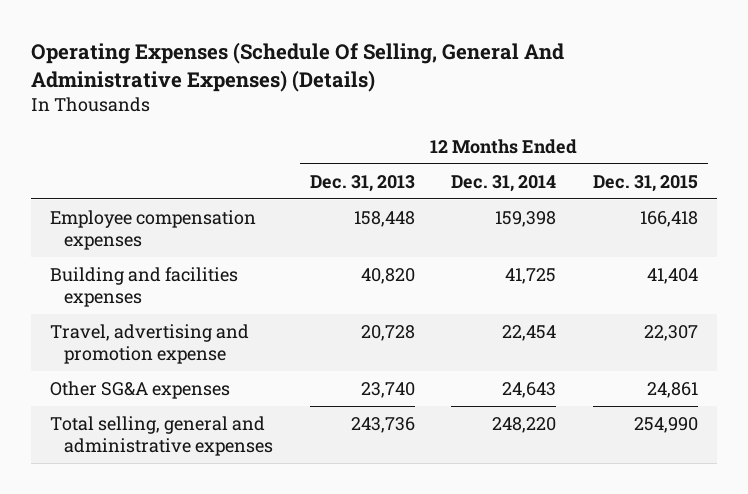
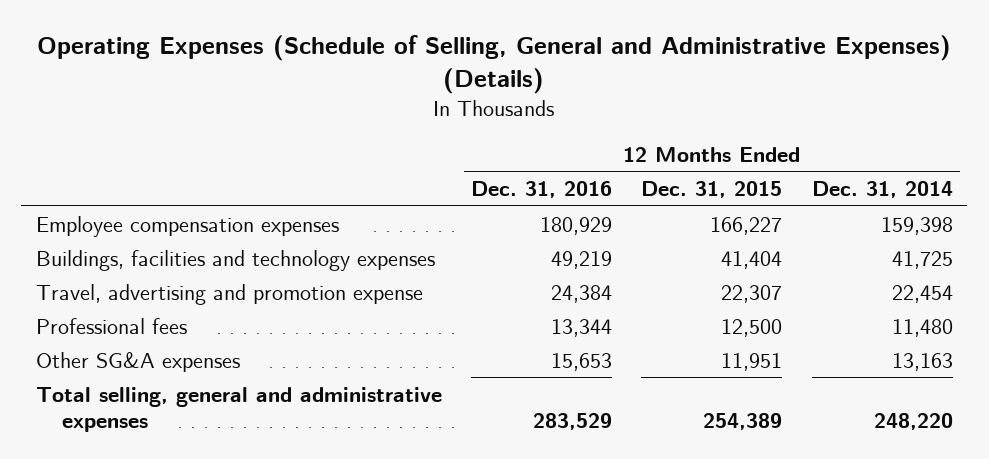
- Operating Expenses (Schedule Of Selling, General And Administrative Expenses) (Details)
+ Operating Expenses (Schedule of Selling, General and Administrative Expenses) (Details)
- | 12 Months Ended Dec. 31, 2013 | 12 Months Ended Dec. 31, 2014 | 12 Months Ended Dec. 31, 2015
+ | 12 Months Ended Dec. 31, 2016 | 12 Months Ended Dec. 31, 2015 | 12 Months Ended Dec. 31, 2014
- Employee compensation expenses | 158,448 | 159,398 | 166,418
- Building and facilities expenses | 40,820 | 41,725 | 41,404
+ Employee compensation expenses | 180,929 | 166,227 | 159,398
+ Buildings, facilities and technology expenses | 49,219 | 41,404 | 41,725
- Other SG&A expenses | 23,740 | 24,643 | 24,861
- Total selling, general and administrative expenses | 243,736 | 248,220 | 254,990
+ Professional fees | 13,344 | 12,500 | 11,480
+ Other SG&A expenses | 15,653 | 11,951 | 13,163
+ Total selling, general and administrative expenses | 283,529 | 254,389 | 248,220

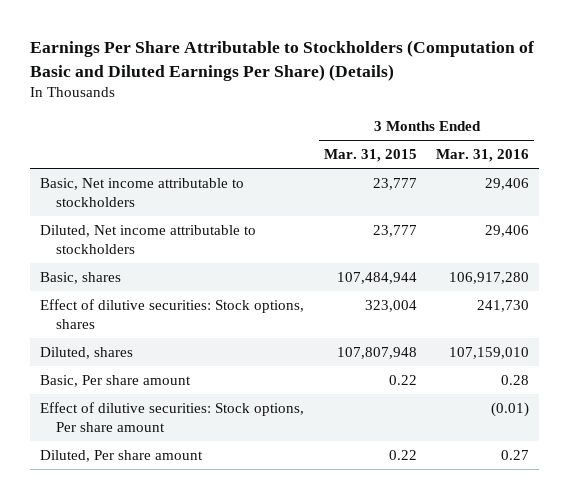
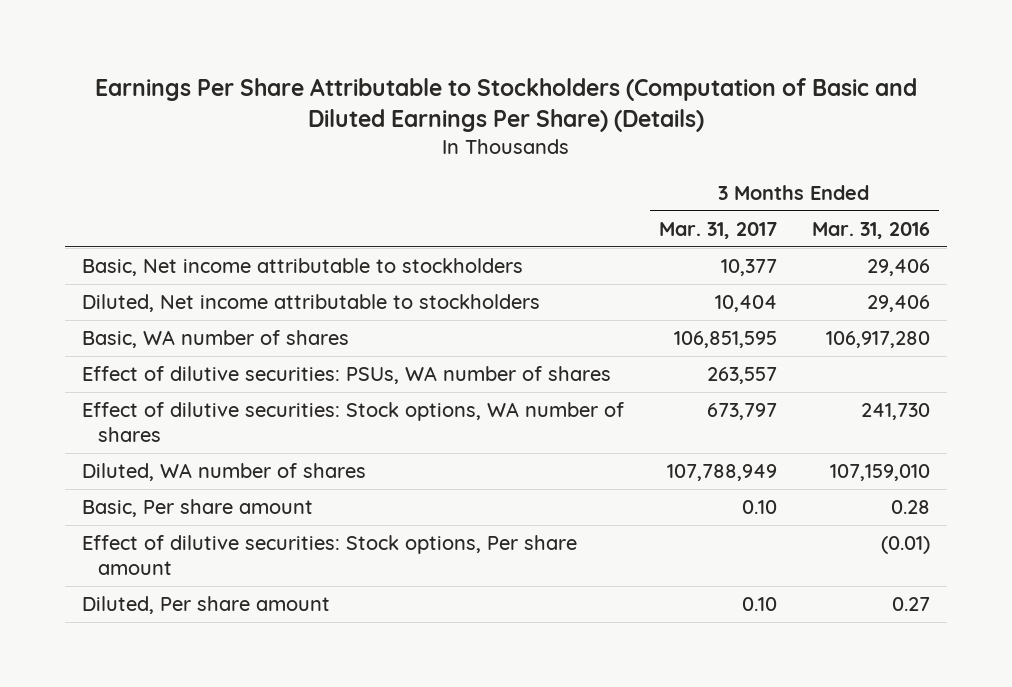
- | 3 Months Ended Mar. 31, 2015 | 3 Months Ended Mar. 31, 2016
+ | 3 Months Ended Mar. 31, 2017 | 3 Months Ended Mar. 31, 2016
- Basic, shares | 107,484,944 | 106,917,280
- Effect of dilutive securities: Stock options, shares | 323,004 | 241,730
- Diluted, shares | 107,807,948 | 107,159,010
+ Basic, WA number of shares | 106,851,595 | 106,917,280
+ Effect of dilutive securities: PSUs, WA number of shares | 263,557 |
+ Effect of dilutive securities: Stock options, WA number of shares | 673,797 | 241,730
+ Diluted, WA number of shares | 107,788,949 | 107,159,010

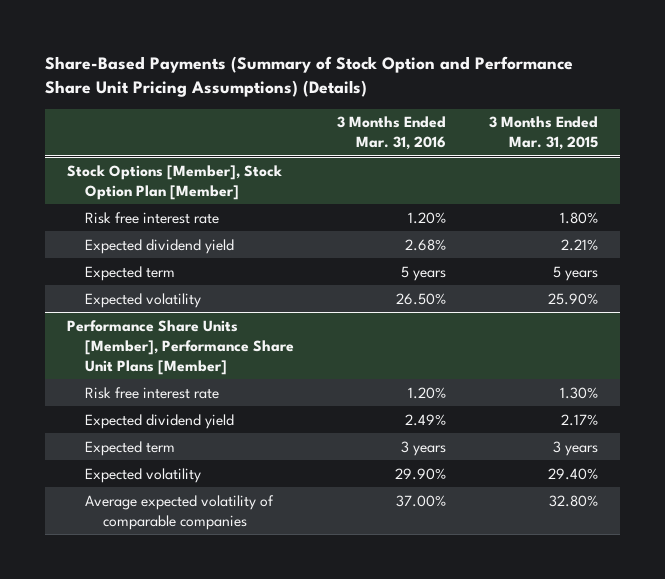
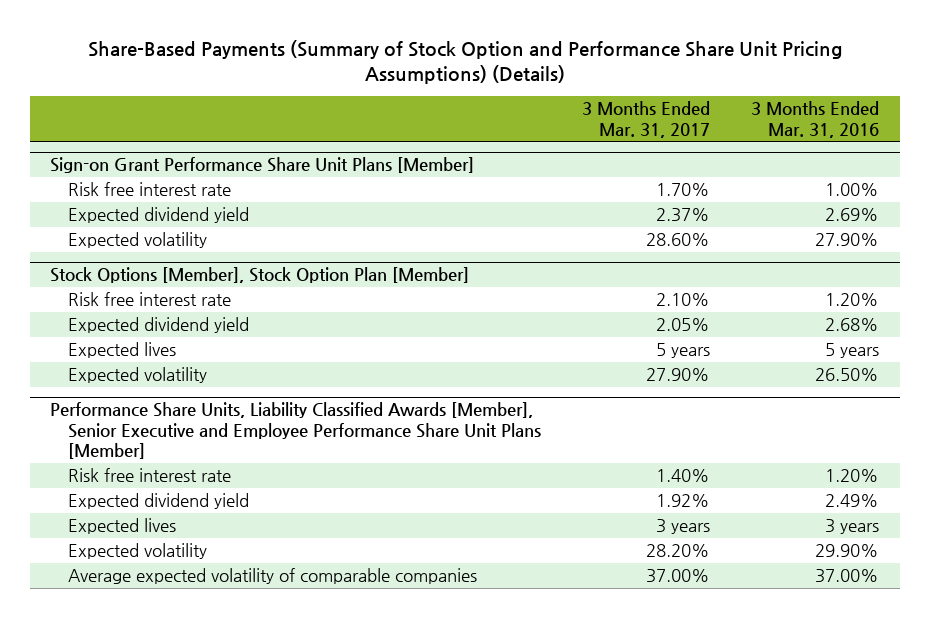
- | 3 Months Ended Mar. 31, 2016 | 3 Months Ended Mar. 31, 2015
+ | 3 Months Ended Mar. 31, 2017 | 3 Months Ended Mar. 31, 2016
+ Sign-on Grant Performance Share Unit Plans [Member]
+ Risk free interest rate | 1.70% | 1.00%
+ Expected dividend yield | 2.37% | 2.69%
+ Expected volatility | 28.60% | 27.90%
@ Stock Options [Member], Stock Option Plan [Member]
- Expected term | 5 years | 5 years
+ Expected lives | 5 years | 5 years
- Performance Share Units [Member], Performance Share Unit Plans [Member]
+ Performance Share Units, Liability Classified Awards [Member], Senior Executive and Employee Performance Share Unit Plans [Member]
- Expected term | 3 years | 3 years
+ Expected lives | 3 years | 3 years

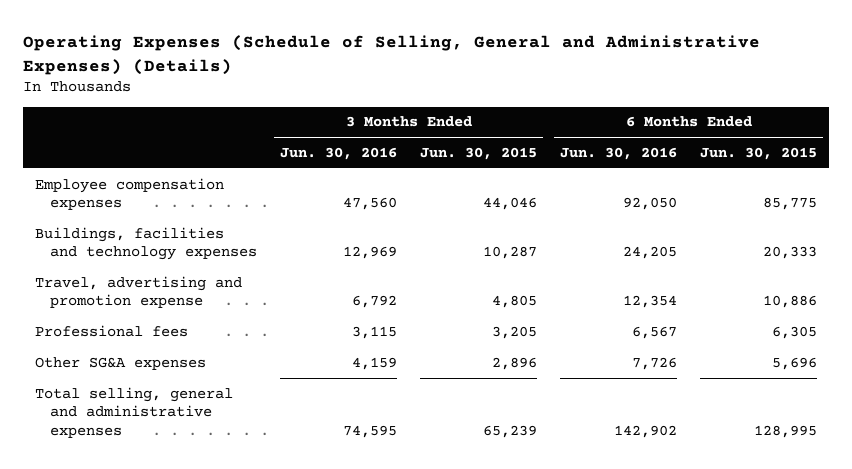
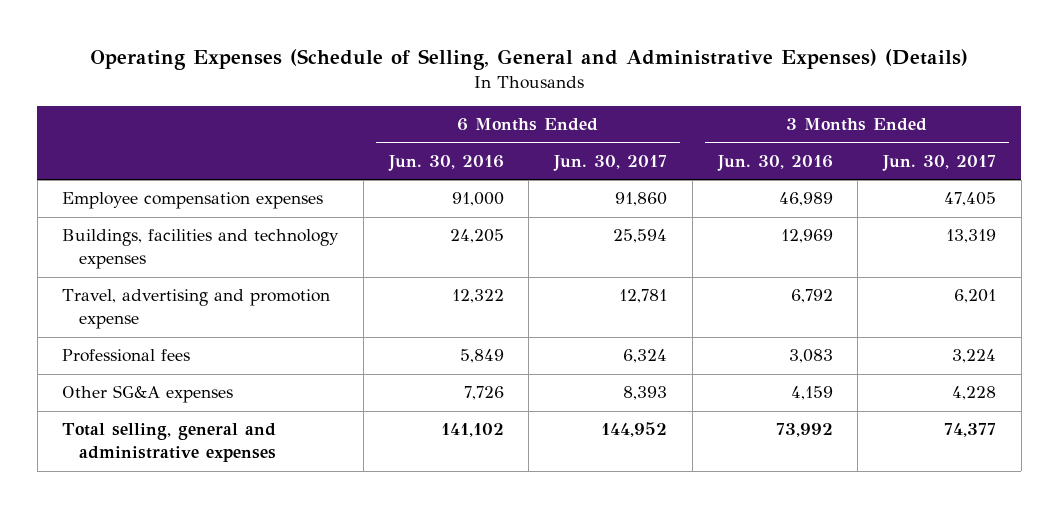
- | 3 Months Ended Jun. 30, 2016 | 3 Months Ended Jun. 30, 2015 | 6 Months Ended Jun. 30, 2016 | 6 Months Ended Jun. 30, 2015
+ | 6 Months Ended Jun. 30, 2016 | 6 Months Ended Jun. 30, 2017 | 3 Months Ended Jun. 30, 2016 | 3 Months Ended Jun. 30, 2017
- Employee compensation expenses | 47,560 | 44,046 | 92,050 | 85,775
+ Employee compensation expenses | 91,000 | 91,860 | 46,989 | 47,405
- Travel, advertising and promotion expense | 6,792 | 4,805 | 12,354 | 10,886
- Professional fees | 3,115 | 3,205 | 6,567 | 6,305
+ Travel, advertising and promotion expense | 12,322 | 12,781 | 6,792 | 6,201
+ Professional fees | 5,849 | 6,324 | 3,083 | 3,224
- Total selling, general and administrative expenses | 74,595 | 65,239 | 142,902 | 128,995
+ Total selling, general and administrative expenses | 141,102 | 144,952 | 73,992 | 74,377

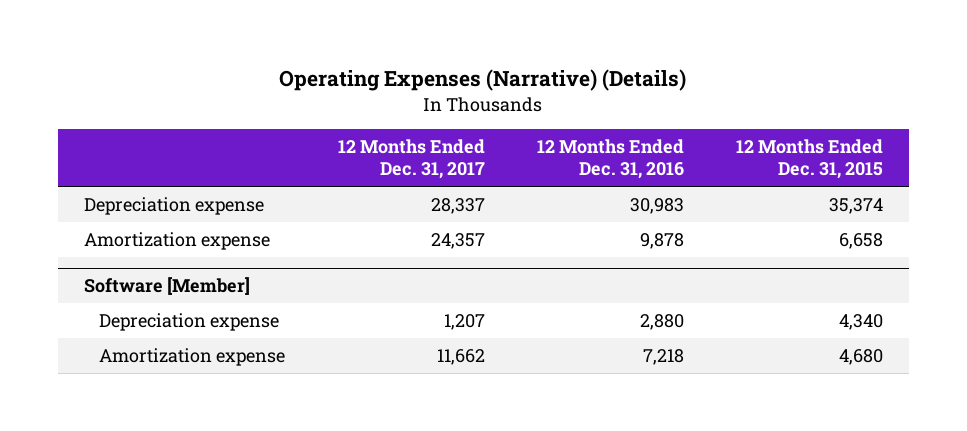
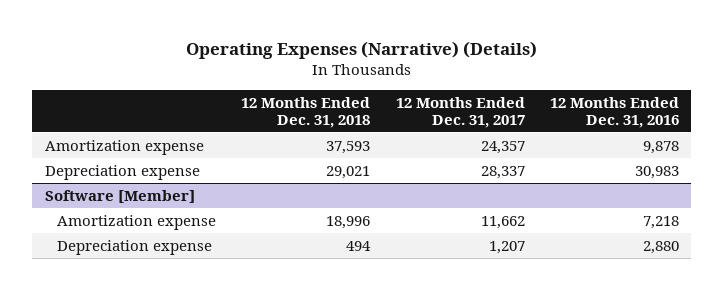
- | 12 Months Ended Dec. 31, 2017 | 12 Months Ended Dec. 31, 2016 | 12 Months Ended Dec. 31, 2015
+ | 12 Months Ended Dec. 31, 2018 | 12 Months Ended Dec. 31, 2017 | 12 Months Ended Dec. 31, 2016
moved down: Depreciation expense | 29,021 | 28,337 | 30,983
@ Software [Member]
moved down: Depreciation expense | 494 | 1,207 | 2,880

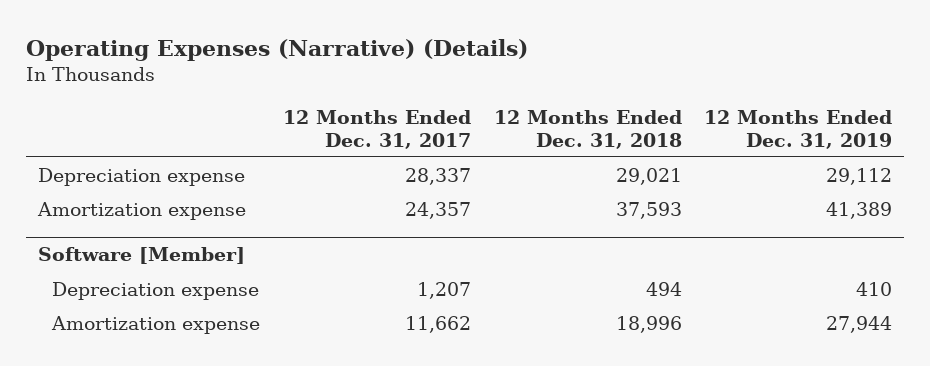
- | 12 Months Ended Dec. 31, 2018 | 12 Months Ended Dec. 31, 2017 | 12 Months Ended Dec. 31, 2016
+ | 12 Months Ended Dec. 31, 2017 | 12 Months Ended Dec. 31, 2018 | 12 Months Ended Dec. 31, 2019
moved down: Amortization expense | 24,357 | 37,593 | 41,389
@ Software [Member]
moved down: Amortization expense | 11,662 | 18,996 | 27,944

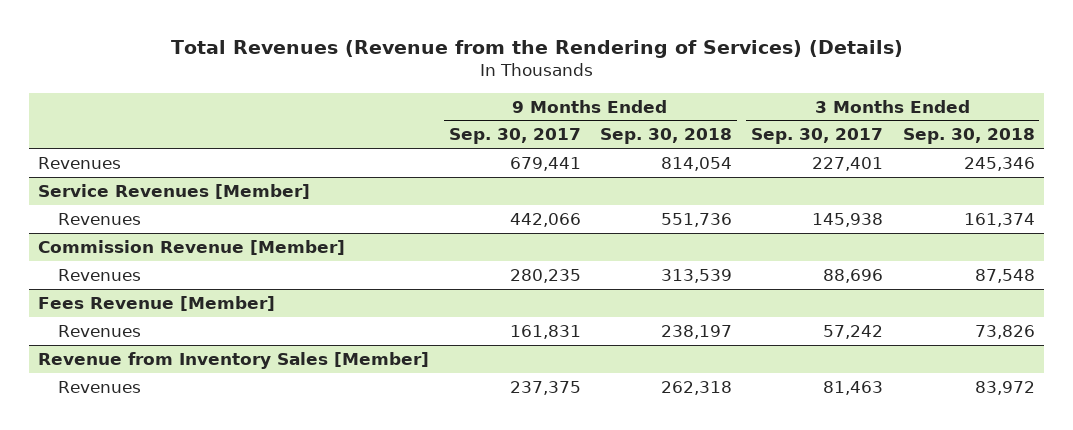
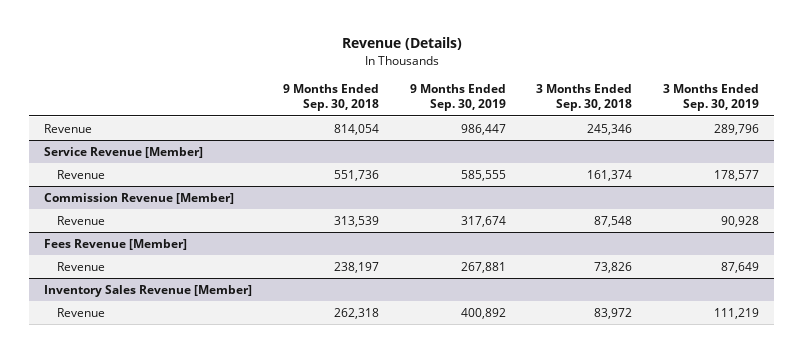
- Total Revenues (Revenue from the Rendering of Services) (Details)
+ Revenue (Details)
- | 9 Months Ended Sep. 30, 2017 | 9 Months Ended Sep. 30, 2018 | 3 Months Ended Sep. 30, 2017 | 3 Months Ended Sep. 30, 2018
+ | 9 Months Ended Sep. 30, 2018 | 9 Months Ended Sep. 30, 2019 | 3 Months Ended Sep. 30, 2018 | 3 Months Ended Sep. 30, 2019
- Revenues | 679,441 | 814,054 | 227,401 | 245,346
- Service Revenues [Member]
- Revenues | 442,066 | 551,736 | 145,938 | 161,374
+ Revenue | 814,054 | 986,447 | 245,346 | 289,796
+ Service Revenue [Member]
+ Revenue | 551,736 | 585,555 | 161,374 | 178,577
@ Commission Revenue [Member]
- Revenues | 280,235 | 313,539 | 88,696 | 87,548
+ Revenue | 313,539 | 317,674 | 87,548 | 90,928
@ Fees Revenue [Member]
- Revenues | 161,831 | 238,197 | 57,242 | 73,826
- Revenue from Inventory Sales [Member]
- Revenues | 237,375 | 262,318 | 81,463 | 83,972
@ Fees Revenue [Member]
+ Revenue | 238,197 | 267,881 | 73,826 | 87,649
+ Inventory Sales Revenue [Member]
+ Revenue | 262,318 | 400,892 | 83,972 | 111,219

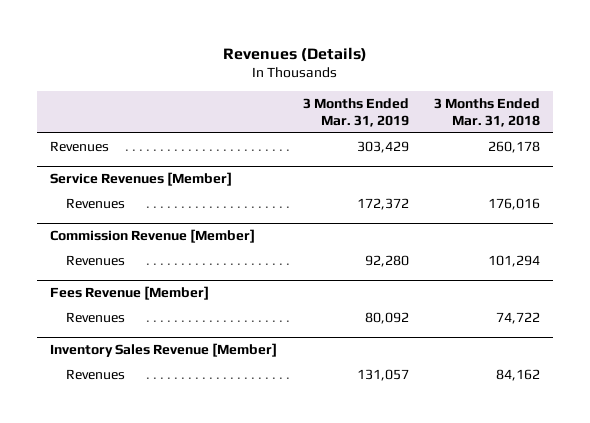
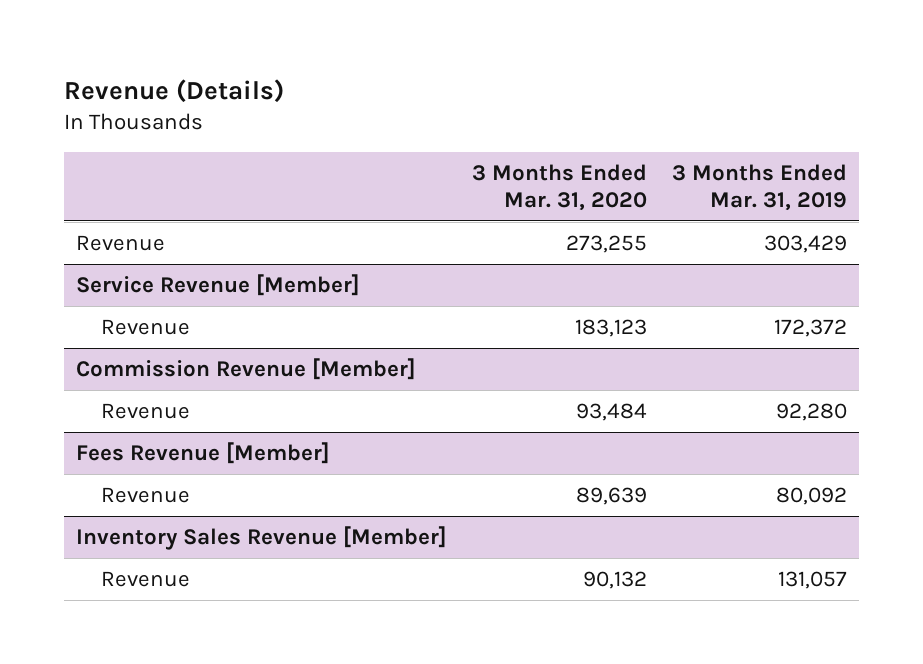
- Revenues (Details)
+ Revenue (Details)
- | 3 Months Ended Mar. 31, 2019 | 3 Months Ended Mar. 31, 2018
+ | 3 Months Ended Mar. 31, 2020 | 3 Months Ended Mar. 31, 2019
- Revenues | 303,429 | 260,178
- Service Revenues [Member]
- Revenues | 172,372 | 176,016
+ Revenue | 273,255 | 303,429
+ Service Revenue [Member]
+ Revenue | 183,123 | 172,372
@ Commission Revenue [Member]
- Revenues | 92,280 | 101,294
+ Revenue | 93,484 | 92,280
@ Fees Revenue [Member]
- Revenues | 80,092 | 74,722
+ Revenue | 89,639 | 80,092
@ Inventory Sales Revenue [Member]
- Revenues | 131,057 | 84,162
+ Revenue | 90,132 | 131,057

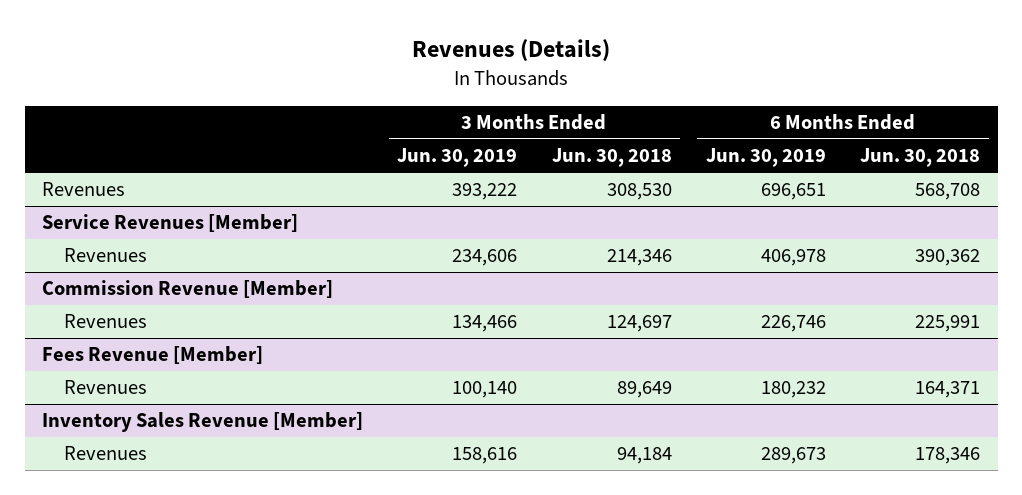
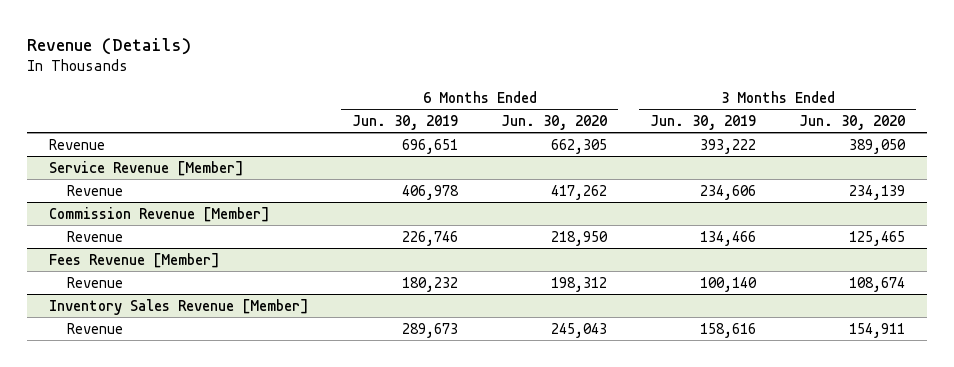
- Revenues (Details)
+ Revenue (Details)
- | 3 Months Ended Jun. 30, 2019 | 3 Months Ended Jun. 30, 2018 | 6 Months Ended Jun. 30, 2019 | 6 Months Ended Jun. 30, 2018
+ | 6 Months Ended Jun. 30, 2019 | 6 Months Ended Jun. 30, 2020 | 3 Months Ended Jun. 30, 2019 | 3 Months Ended Jun. 30, 2020
- Revenues | 393,222 | 308,530 | 696,651 | 568,708
- Service Revenues [Member]
- Revenues | 234,606 | 214,346 | 406,978 | 390,362
+ Revenue | 696,651 | 662,305 | 393,222 | 389,050
+ Service Revenue [Member]
+ Revenue | 406,978 | 417,262 | 234,606 | 234,139
@ Commission Revenue [Member]
- Revenues | 134,466 | 124,697 | 226,746 | 225,991
+ Revenue | 226,746 | 218,950 | 134,466 | 125,465
@ Fees Revenue [Member]
- Revenues | 100,140 | 89,649 | 180,232 | 164,371
+ Revenue | 180,232 | 198,312 | 100,140 | 108,674
@ Inventory Sales Revenue [Member]
- Revenues | 158,616 | 94,184 | 289,673 | 178,346
+ Revenue | 289,673 | 245,043 | 158,616 | 154,911

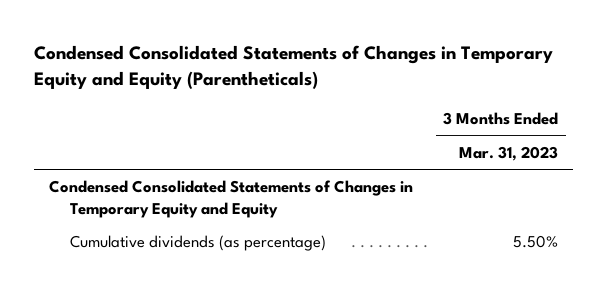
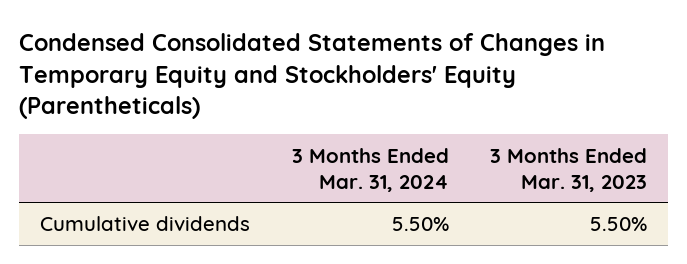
- Condensed Consolidated Statements of Changes in Temporary Equity and Equity (Parentheticals)
+ Condensed Consolidated Statements of Changes in Temporary Equity and Stockholders' Equity (Parentheticals)
- | 3 Months Ended Mar. 31, 2023
+ | 3 Months Ended Mar. 31, 2024 | 3 Months Ended Mar. 31, 2023
- Condensed Consolidated Statements of Changes in Temporary Equity and Equity
- Cumulative dividends (as percentage) | 5.50%
+ Cumulative dividends | 5.50% | 5.50%

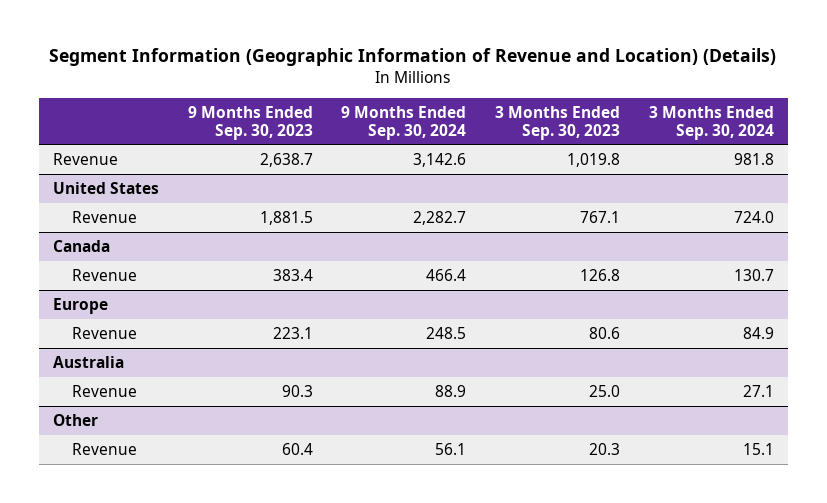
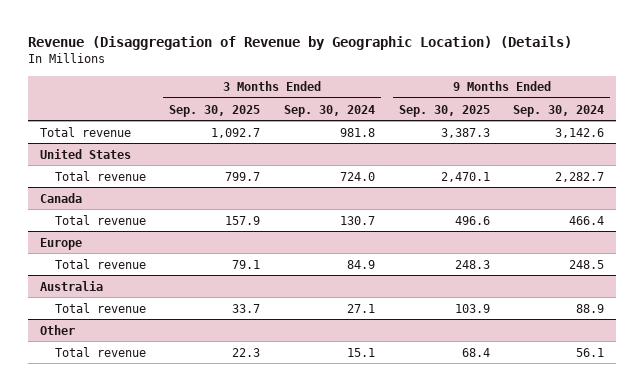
- Segment Information (Geographic Information of Revenue and Location) (Details)
+ Revenue (Disaggregation of Revenue by Geographic Location) (Details)
- | 9 Months Ended Sep. 30, 2023 | 9 Months Ended Sep. 30, 2024 | 3 Months Ended Sep. 30, 2023 | 3 Months Ended Sep. 30, 2024
+ | 3 Months Ended Sep. 30, 2025 | 3 Months Ended Sep. 30, 2024 | 9 Months Ended Sep. 30, 2025 | 9 Months Ended Sep. 30, 2024
- Revenue | 2,638.7 | 3,142.6 | 1,019.8 | 981.8
+ Total revenue | 1,092.7 | 981.8 | 3,387.3 | 3,142.6
@ United States
- Revenue | 1,881.5 | 2,282.7 | 767.1 | 724.0
+ Total revenue | 799.7 | 724.0 | 2,470.1 | 2,282.7
@ Canada
- Revenue | 383.4 | 466.4 | 126.8 | 130.7
+ Total revenue | 157.9 | 130.7 | 496.6 | 466.4
@ Europe
- Revenue | 223.1 | 248.5 | 80.6 | 84.9
+ Total revenue | 79.1 | 84.9 | 248.3 | 248.5
@ Australia
- Revenue | 90.3 | 88.9 | 25.0 | 27.1
+ Total revenue | 33.7 | 27.1 | 103.9 | 88.9
@ Other
- Revenue | 60.4 | 56.1 | 20.3 | 15.1
+ Total revenue | 22.3 | 15.1 | 68.4 | 56.1

